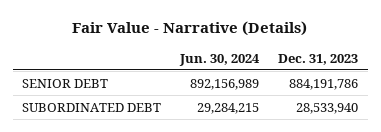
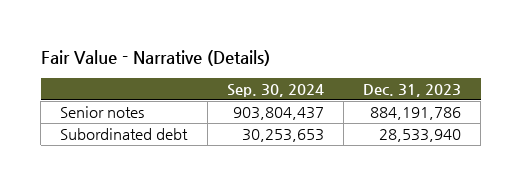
- | Jun. 30, 2024 | Dec. 31, 2023
+ | Sep. 30, 2024 | Dec. 31, 2023
- SENIOR DEBT | 892,156,989 | 884,191,786
- SUBORDINATED DEBT | 29,284,215 | 28,533,940
+ Senior notes | 903,804,437 | 884,191,786
+ Subordinated debt | 30,253,653 | 28,533,940

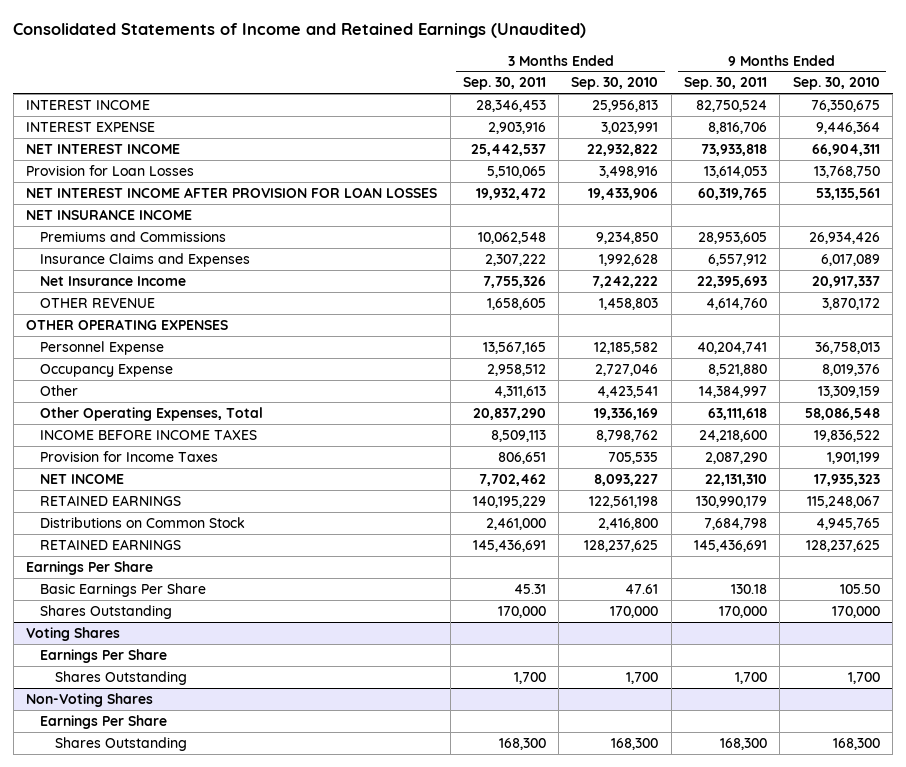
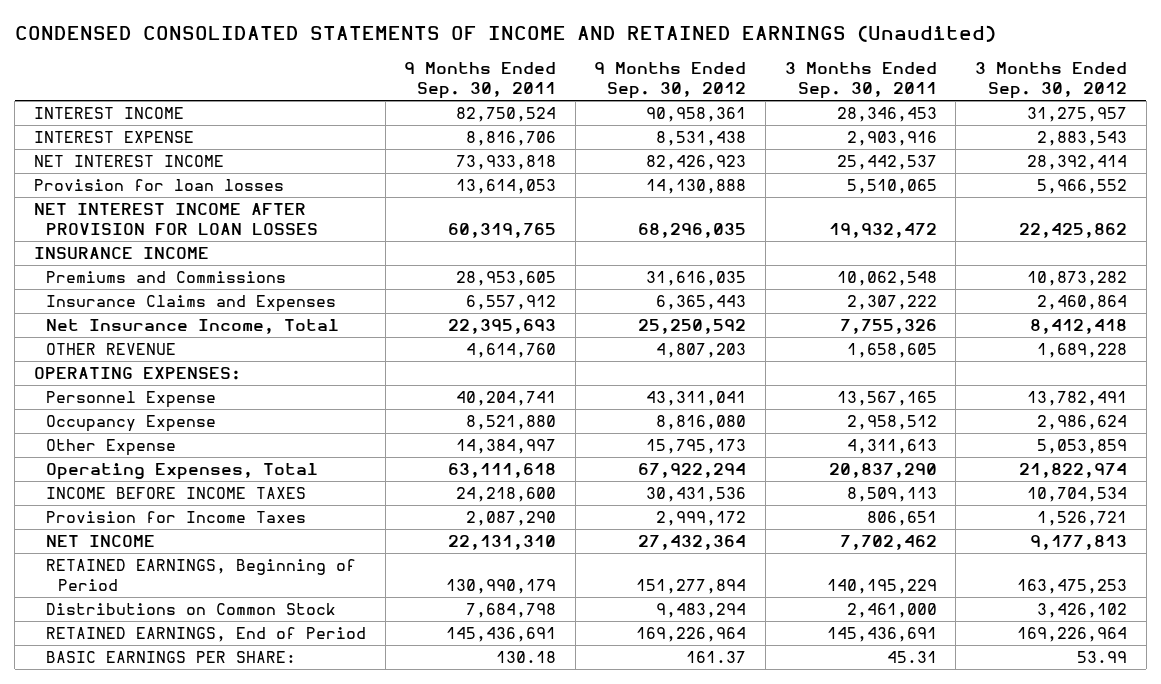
- Consolidated Statements of Income and Retained Earnings (Unaudited)
+ CONDENSED CONSOLIDATED STATEMENTS OF INCOME AND RETAINED EARNINGS (Unaudited)
- | 3 Months Ended Sep. 30, 2011 | 3 Months Ended Sep. 30, 2010 | 9 Months Ended Sep. 30, 2011 | 9 Months Ended Sep. 30, 2010
+ | 9 Months Ended Sep. 30, 2011 | 9 Months Ended Sep. 30, 2012 | 3 Months Ended Sep. 30, 2011 | 3 Months Ended Sep. 30, 2012
- Provision for Loan Losses | 5,510,065 | 3,498,916 | 13,614,053 | 13,768,750
+ Provision for loan losses | 13,614,053 | 14,130,888 | 5,510,065 | 5,966,552
- NET INSURANCE INCOME
+ INSURANCE INCOME
- Net Insurance Income | 7,755,326 | 7,242,222 | 22,395,693 | 20,917,337
+ Net Insurance Income, Total | 22,395,693 | 25,250,592 | 7,755,326 | 8,412,418
- OTHER OPERATING EXPENSES
+ OPERATING EXPENSES:
- Other | 4,311,613 | 4,423,541 | 14,384,997 | 13,309,159
- Other Operating Expenses, Total | 20,837,290 | 19,336,169 | 63,111,618 | 58,086,548
+ Other Expense | 14,384,997 | 15,795,173 | 4,311,613 | 5,053,859
+ Operating Expenses, Total | 63,111,618 | 67,922,294 | 20,837,290 | 21,822,974
- RETAINED EARNINGS | 140,195,229 | 122,561,198 | 130,990,179 | 115,248,067
+ RETAINED EARNINGS, Beginning of Period | 130,990,179 | 151,277,894 | 140,195,229 | 163,475,253
- RETAINED EARNINGS | 145,436,691 | 128,237,625 | 145,436,691 | 128,237,625
- Earnings Per Share
- Basic Earnings Per Share | 45.31 | 47.61 | 130.18 | 105.50
- Shares Outstanding | 170,000 | 170,000 | 170,000 | 170,000
- Voting Shares
- Earnings Per Share
- Shares Outstanding | 1,700 | 1,700 | 1,700 | 1,700
- Non-Voting Shares
- Earnings Per Share
- Shares Outstanding | 168,300 | 168,300 | 168,300 | 168,300
+ RETAINED EARNINGS, End of Period | 145,436,691 | 169,226,964 | 145,436,691 | 169,226,964
+ BASIC EARNINGS PER SHARE: | 130.18 | 161.37 | 45.31 | 53.99

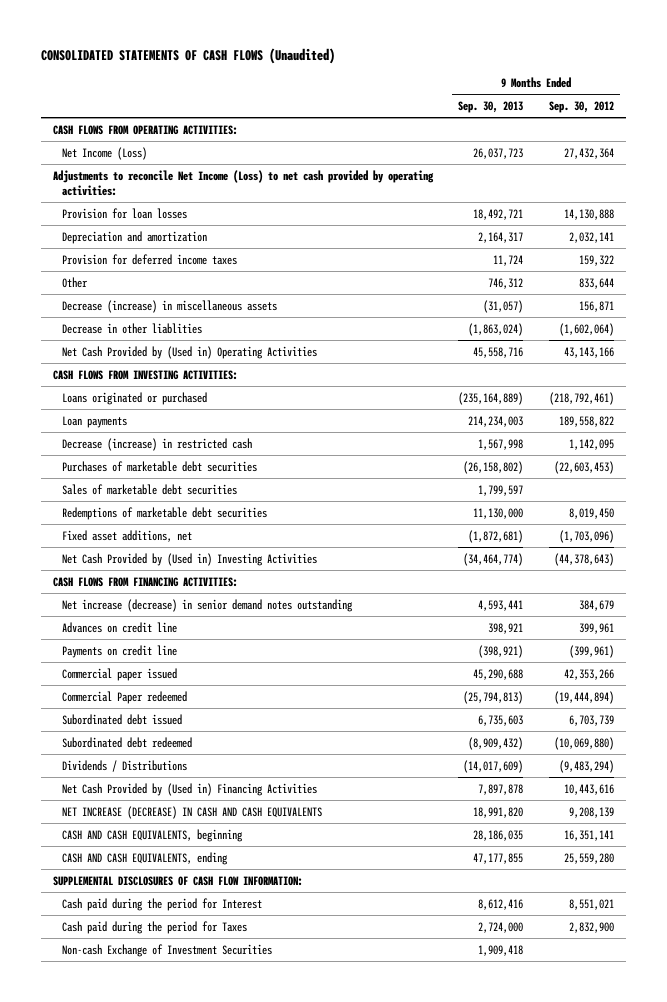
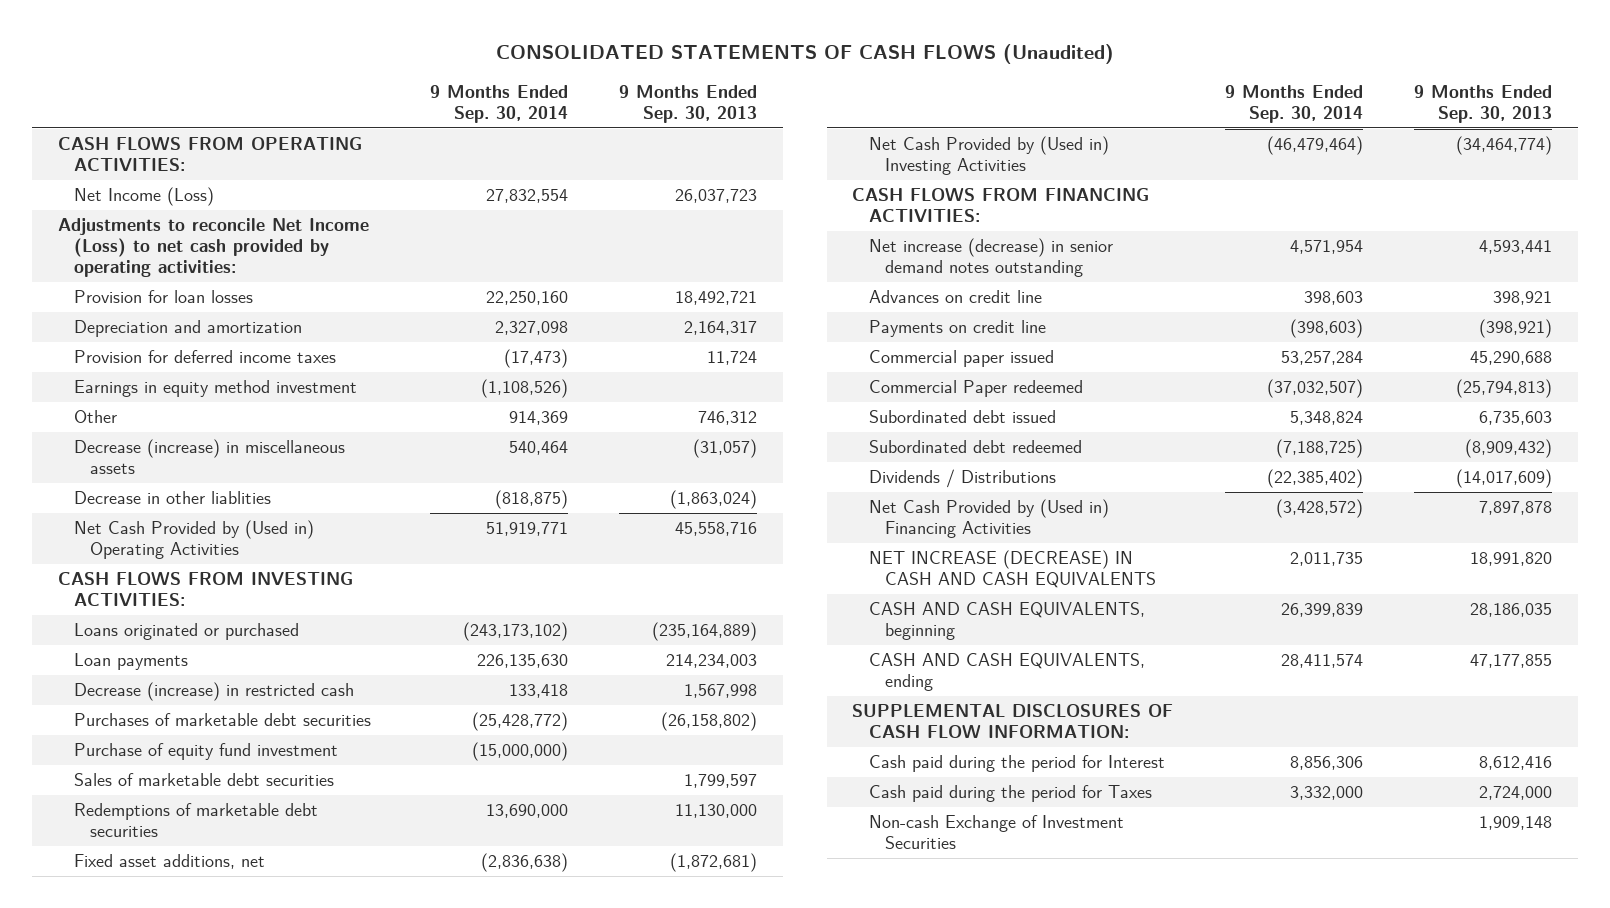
- | 9 Months Ended Sep. 30, 2013 | 9 Months Ended Sep. 30, 2012
+ | 9 Months Ended Sep. 30, 2014 | 9 Months Ended Sep. 30, 2013
+ Earnings in equity method investment | (1,108,526) |
+ Purchase of equity fund investment | (15,000,000) |
- Non-cash Exchange of Investment Securities | 1,909,418 |
+ Non-cash Exchange of Investment Securities | | 1,909,148

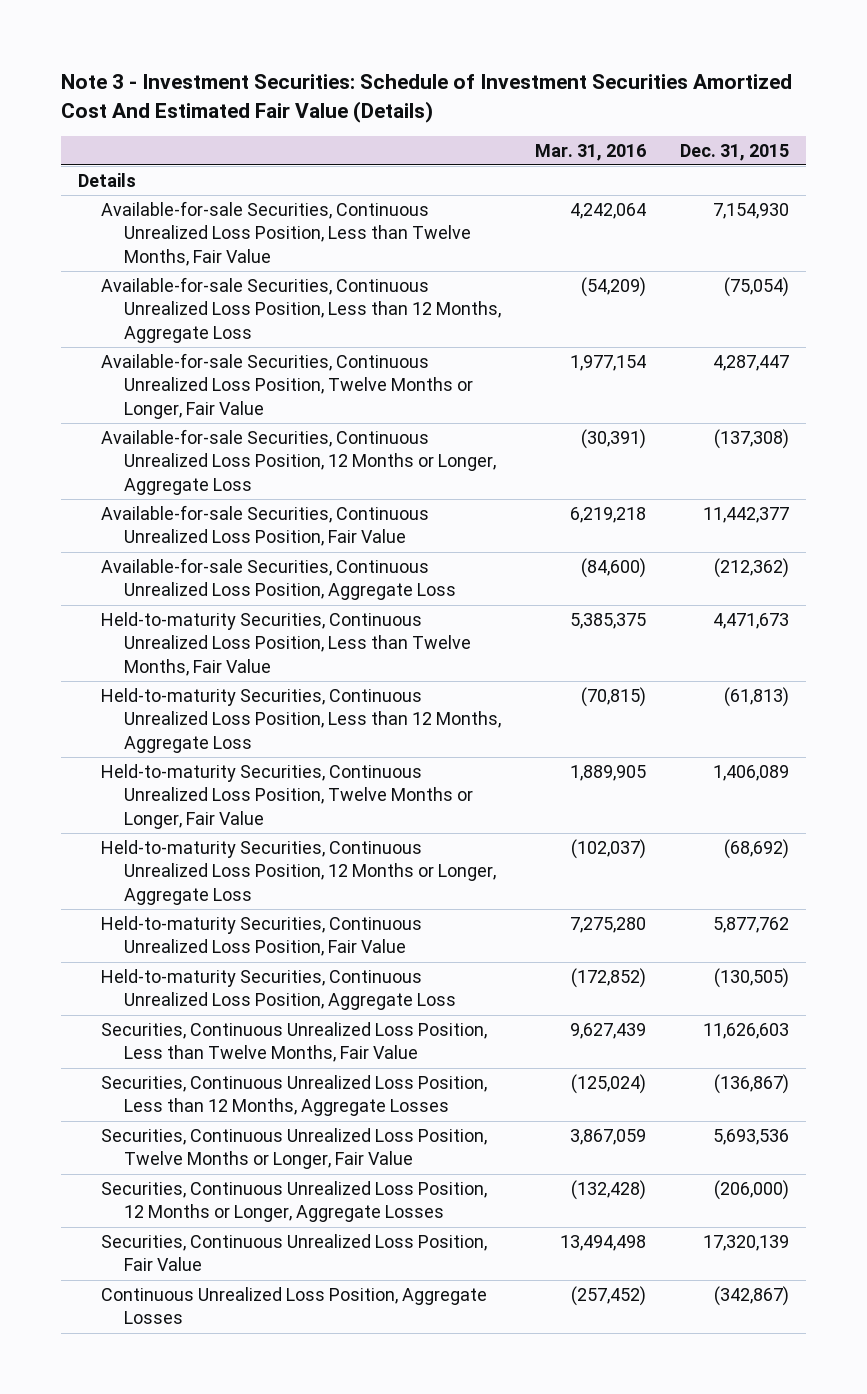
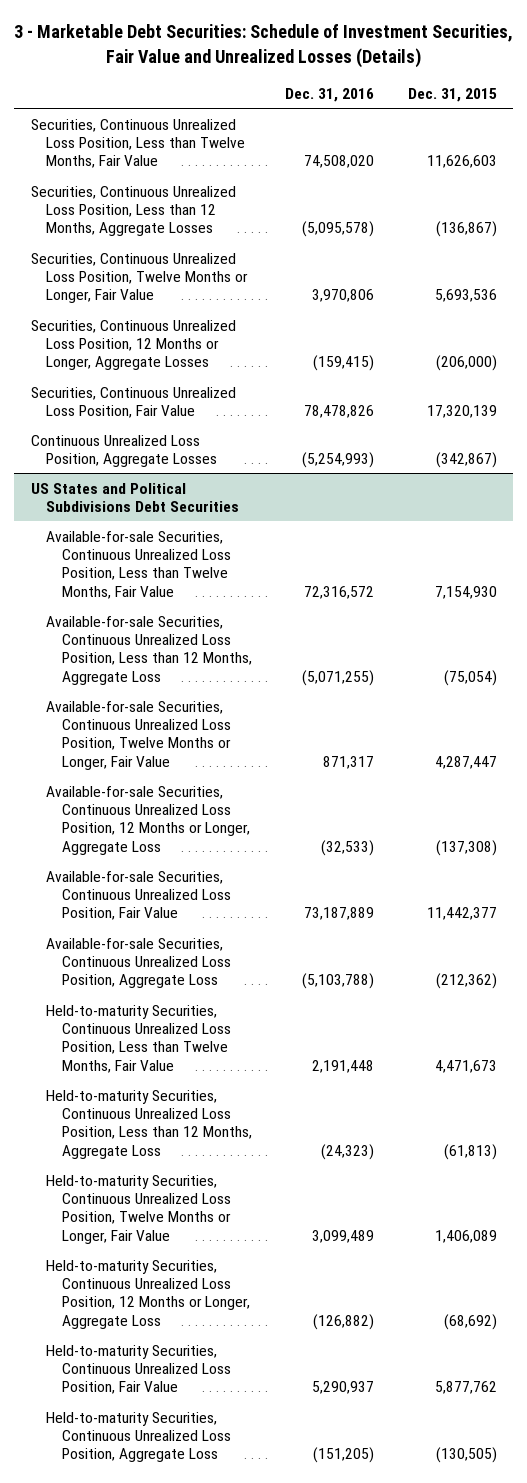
- Note 3 - Investment Securities: Schedule of Investment Securities Amortized Cost And Estimated Fair Value (Details)
+ 3 - Marketable Debt Securities: Schedule of Investment Securities, Fair Value and Unrealized Losses (Details)
- | Mar. 31, 2016 | Dec. 31, 2015
+ | Dec. 31, 2016 | Dec. 31, 2015
- Details
moved up: Securities, Continuous Unrealized Loss Position, Less than Twelve Months, Fair Value | 74,508,020 | 11,626,603
moved up: Securities, Continuous Unrealized Loss Position, Less than 12 Months, Aggregate Losses | (5,095,578) | (136,867)
moved up: Securities, Continuous Unrealized Loss Position, Twelve Months or Longer, Fair Value | 3,970,806 | 5,693,536
moved up: Securities, Continuous Unrealized Loss Position, 12 Months or Longer, Aggregate Losses | (159,415) | (206,000)
moved up: Securities, Continuous Unrealized Loss Position, Fair Value | 78,478,826 | 17,320,139
moved up: Continuous Unrealized Loss Position, Aggregate Losses | (5,254,993) | (342,867)
+ US States and Political Subdivisions Debt Securities

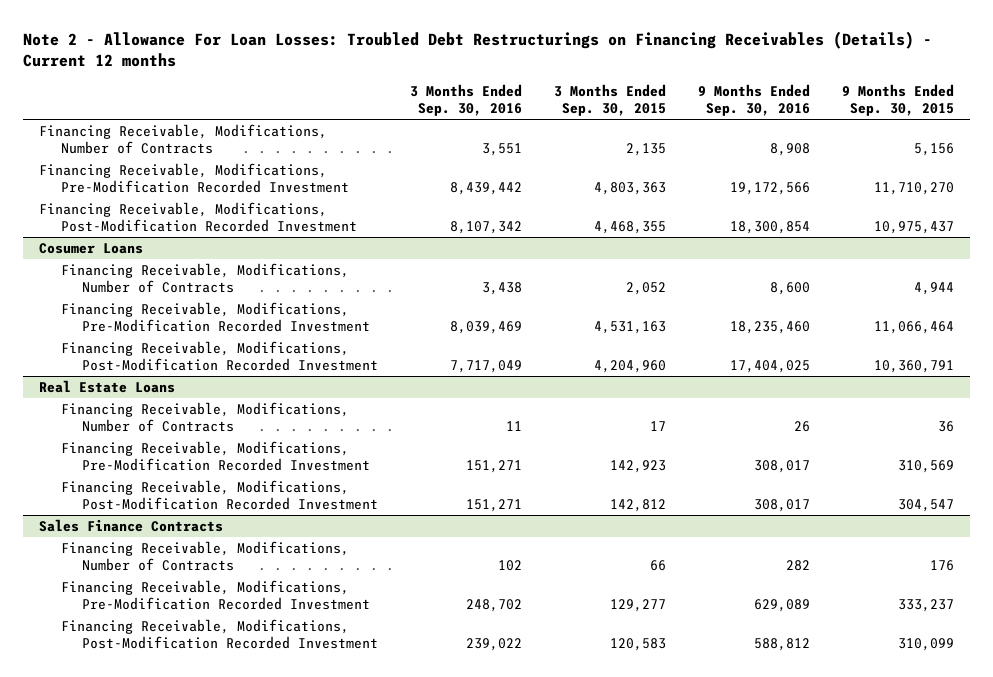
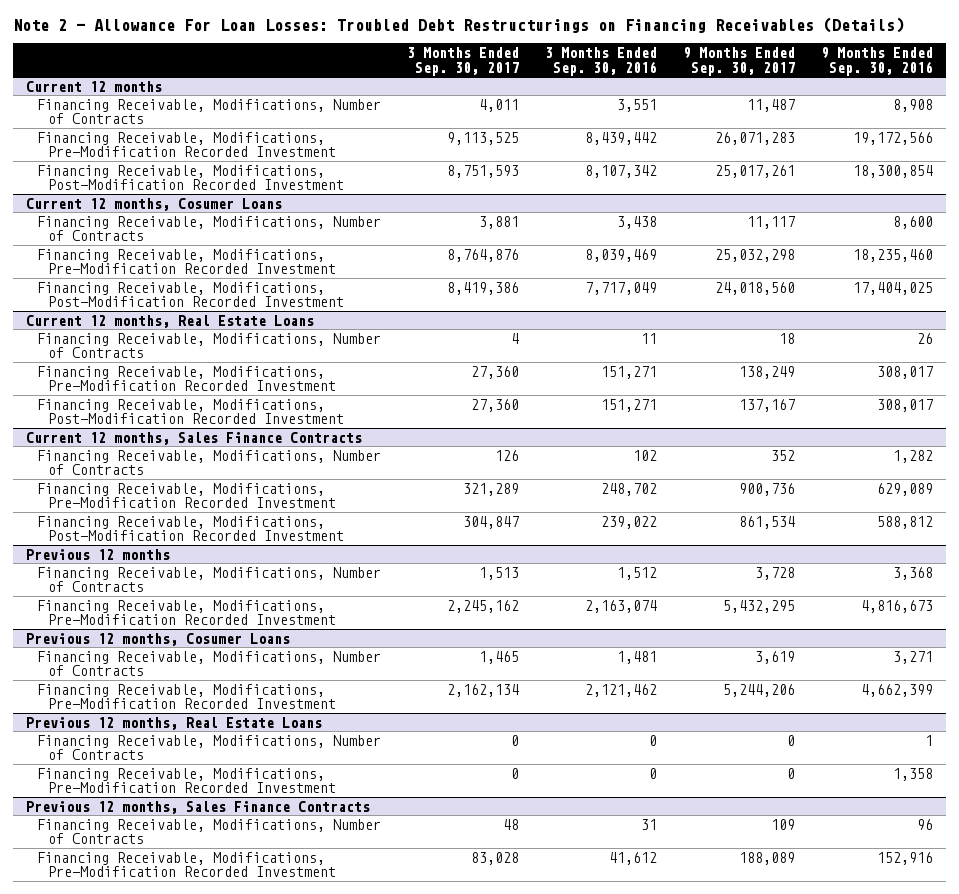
- Note 2 - Allowance For Loan Losses: Troubled Debt Restructurings on Financing Receivables (Details) - Current 12 months
+ Note 2 - Allowance For Loan Losses: Troubled Debt Restructurings on Financing Receivables (Details)
- | 3 Months Ended Sep. 30, 2016 | 3 Months Ended Sep. 30, 2015 | 9 Months Ended Sep. 30, 2016 | 9 Months Ended Sep. 30, 2015
+ | 3 Months Ended Sep. 30, 2017 | 3 Months Ended Sep. 30, 2016 | 9 Months Ended Sep. 30, 2017 | 9 Months Ended Sep. 30, 2016
+ Current 12 months
- Cosumer Loans
+ Current 12 months, Cosumer Loans
- Real Estate Loans
+ Current 12 months, Real Estate Loans
- Sales Finance Contracts
- Financing Receivable, Modifications, Number of Contracts | 102 | 66 | 282 | 176
+ Current 12 months, Sales Finance Contracts
+ Financing Receivable, Modifications, Number of Contracts | 126 | 102 | 352 | 1,282
+ Previous 12 months
+ Financing Receivable, Modifications, Number of Contracts | 1,513 | 1,512 | 3,728 | 3,368
+ Financing Receivable, Modifications, Pre-Modification Recorded Investment | 2,245,162 | 2,163,074 | 5,432,295 | 4,816,673
+ Previous 12 months, Cosumer Loans
+ Financing Receivable, Modifications, Number of Contracts | 1,465 | 1,481 | 3,619 | 3,271
+ Financing Receivable, Modifications, Pre-Modification Recorded Investment | 2,162,134 | 2,121,462 | 5,244,206 | 4,662,399
+ Previous 12 months, Real Estate Loans
+ Financing Receivable, Modifications, Number of Contracts | 0 | 0 | 0 | 1
+ Financing Receivable, Modifications, Pre-Modification Recorded Investment | 0 | 0 | 0 | 1,358
+ Previous 12 months, Sales Finance Contracts
+ Financing Receivable, Modifications, Number of Contracts | 48 | 31 | 109 | 96
+ Financing Receivable, Modifications, Pre-Modification Recorded Investment | 83,028 | 41,612 | 188,089 | 152,916

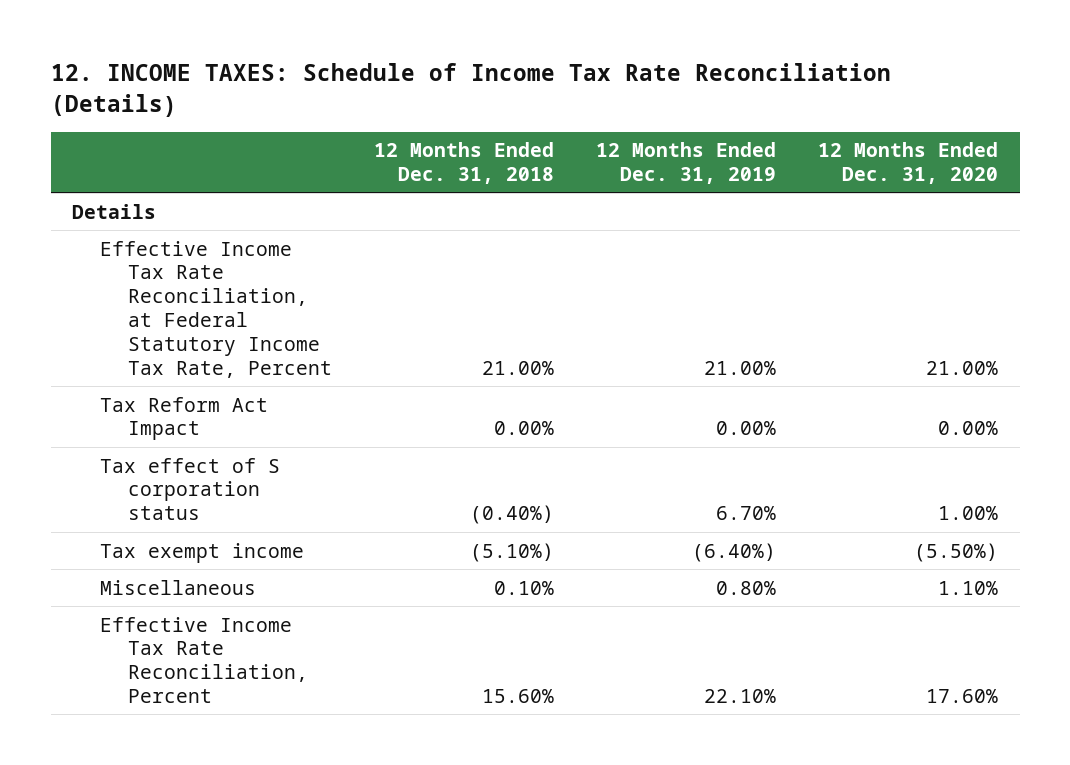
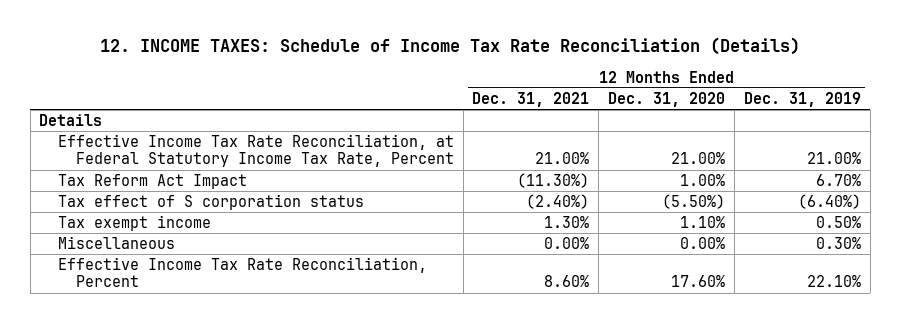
- | 12 Months Ended Dec. 31, 2018 | 12 Months Ended Dec. 31, 2019 | 12 Months Ended Dec. 31, 2020
+ | 12 Months Ended Dec. 31, 2021 | 12 Months Ended Dec. 31, 2020 | 12 Months Ended Dec. 31, 2019
- Tax Reform Act Impact | 0.00% | 0.00% | 0.00%
- Tax effect of S corporation status | (0.40%) | 6.70% | 1.00%
- Tax exempt income | (5.10%) | (6.40%) | (5.50%)
- Miscellaneous | 0.10% | 0.80% | 1.10%
+ Tax Reform Act Impact | (11.30%) | 1.00% | 6.70%
+ Tax effect of S corporation status | (2.40%) | (5.50%) | (6.40%)
+ Tax exempt income | 1.30% | 1.10% | 0.50%
+ Miscellaneous | 0.00% | 0.00% | 0.30%

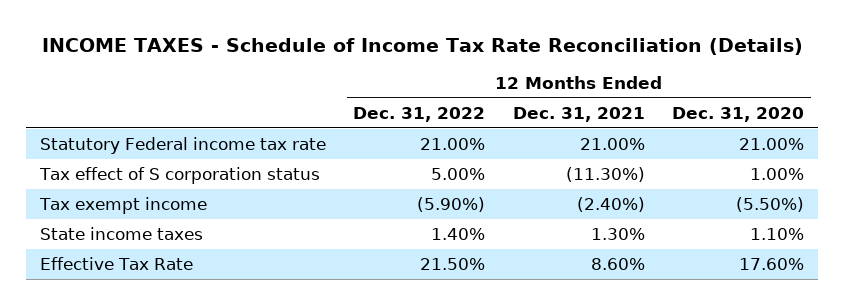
- 12. INCOME TAXES: Schedule of Income Tax Rate Reconciliation (Details)
+ INCOME TAXES - Schedule of Income Tax Rate Reconciliation (Details)
- | 12 Months Ended Dec. 31, 2021 | 12 Months Ended Dec. 31, 2020 | 12 Months Ended Dec. 31, 2019
+ | 12 Months Ended Dec. 31, 2022 | 12 Months Ended Dec. 31, 2021 | 12 Months Ended Dec. 31, 2020
- Details
- Effective Income Tax Rate Reconciliation, at Federal Statutory Income Tax Rate, Percent | 21.00% | 21.00% | 21.00%
- Tax Reform Act Impact | (11.30%) | 1.00% | 6.70%
- Tax effect of S corporation status | (2.40%) | (5.50%) | (6.40%)
- Tax exempt income | 1.30% | 1.10% | 0.50%
- Miscellaneous | 0.00% | 0.00% | 0.30%
- Effective Income Tax Rate Reconciliation, Percent | 8.60% | 17.60% | 22.10%
+ Statutory Federal income tax rate | 21.00% | 21.00% | 21.00%
+ Tax effect of S corporation status | 5.00% | (11.30%) | 1.00%
+ Tax exempt income | (5.90%) | (2.40%) | (5.50%)
+ State income taxes | 1.40% | 1.30% | 1.10%
+ Effective Tax Rate | 21.50% | 8.60% | 17.60%

